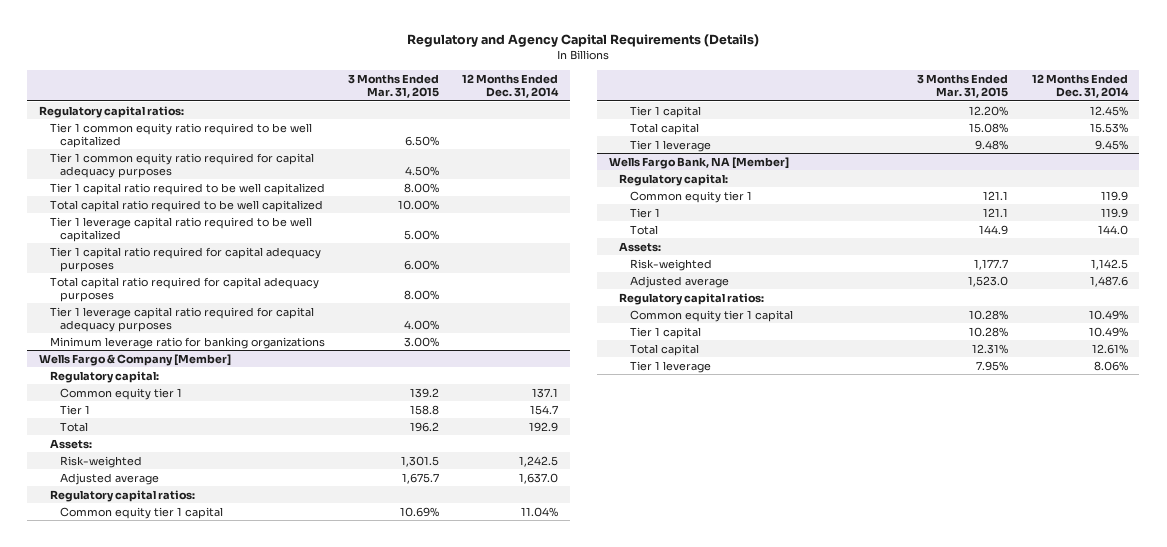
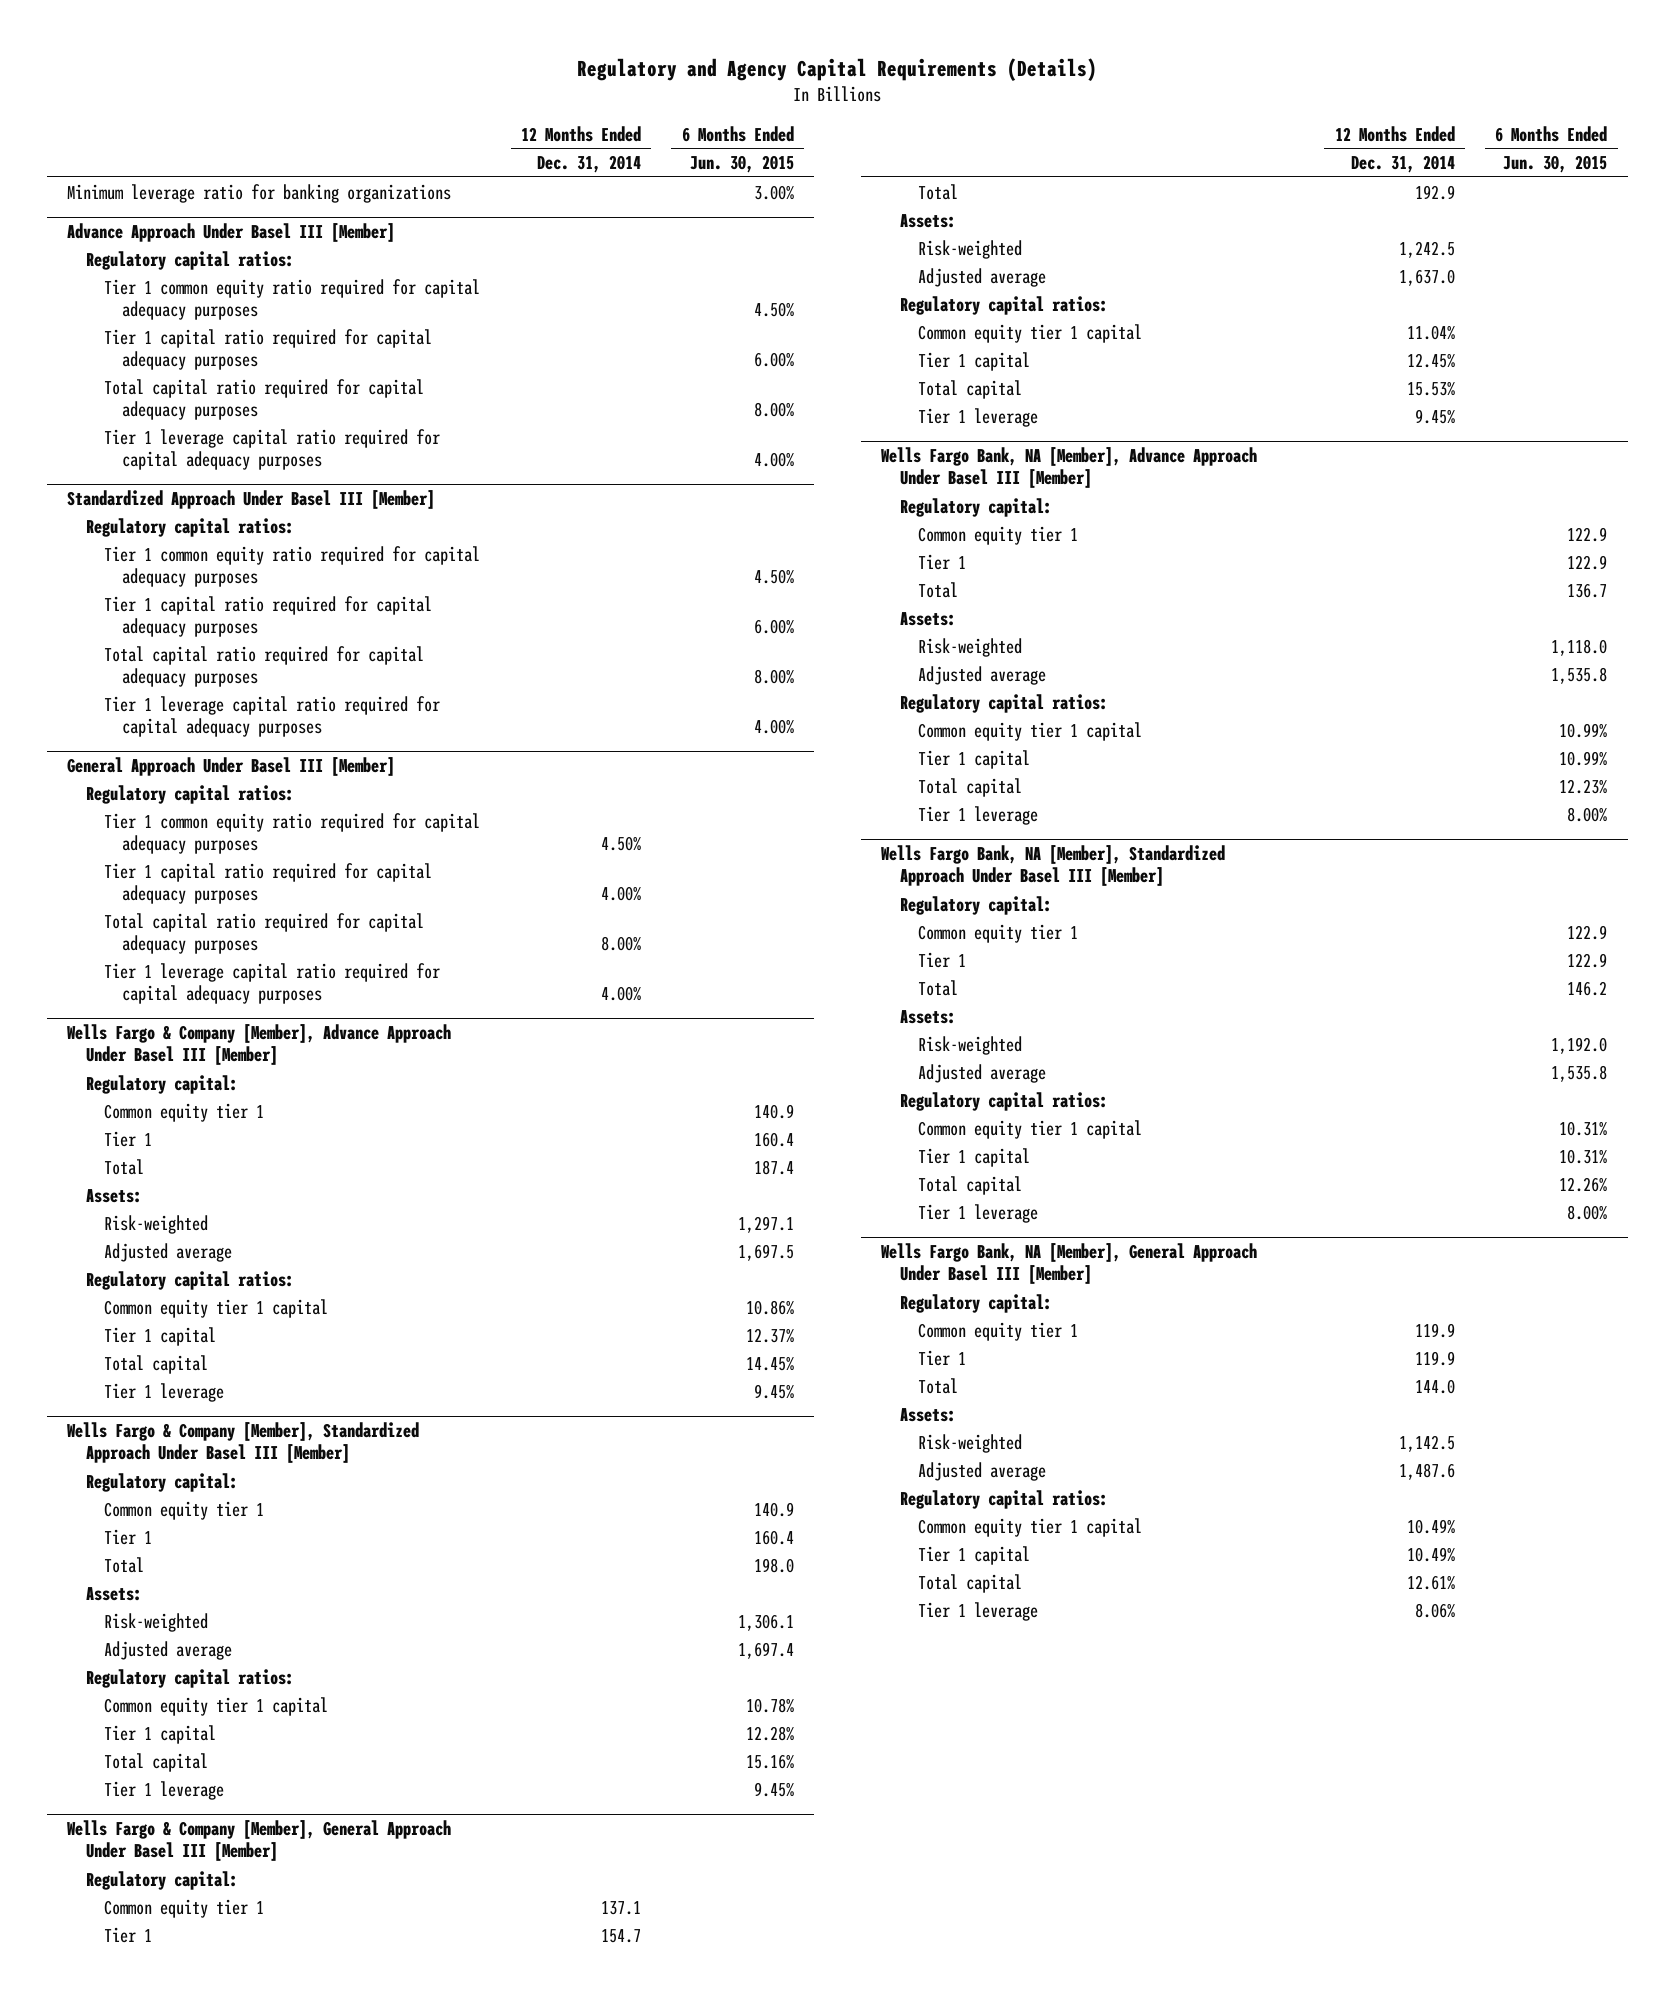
- | 3 Months Ended Mar. 31, 2015 | 12 Months Ended Dec. 31, 2014
+ | 12 Months Ended Dec. 31, 2014 | 6 Months Ended Jun. 30, 2015
- Regulatory capital ratios:
- Tier 1 common equity ratio required to be well capitalized | 6.50% |
- Tier 1 common equity ratio required for capital adequacy purposes | 4.50% |
- Tier 1 capital ratio required to be well capitalized | 8.00% |
- Total capital ratio required to be well capitalized | 10.00% |
- Tier 1 leverage capital ratio required to be well capitalized | 5.00% |
- Tier 1 capital ratio required for capital adequacy purposes | 6.00% |
- Total capital ratio required for capital adequacy purposes | 8.00% |
- Tier 1 leverage capital ratio required for capital adequacy purposes | 4.00% |
- Wells Fargo & Company [Member]
+ Advance Approach Under Basel III [Member]
+ Regulatory capital ratios:
+ Tier 1 common equity ratio required for capital adequacy purposes | | 4.50%
+ Tier 1 capital ratio required for capital adequacy purposes | | 6.00%
+ Total capital ratio required for capital adequacy purposes | | 8.00%
+ Tier 1 leverage capital ratio required for capital adequacy purposes | | 4.00%
+ Standardized Approach Under Basel III [Member]
+ Regulatory capital ratios:
+ Tier 1 common equity ratio required for capital adequacy purposes | | 4.50%
+ Tier 1 capital ratio required for capital adequacy purposes | | 6.00%
+ Total capital ratio required for capital adequacy purposes | | 8.00%
+ Tier 1 leverage capital ratio required for capital adequacy purposes | | 4.00%
+ General Approach Under Basel III [Member]
+ Regulatory capital ratios:
+ Tier 1 common equity ratio required for capital adequacy purposes | 4.50% |
+ Tier 1 capital ratio required for capital adequacy purposes | 4.00% |
+ Total capital ratio required for capital adequacy purposes | 8.00% |
+ Tier 1 leverage capital ratio required for capital adequacy purposes | 4.00% |
+ Wells Fargo & Company [Member], Advance Approach Under Basel III [Member]
+ Regulatory capital:
+ Common equity tier 1 | | 140.9
+ Tier 1 | | 160.4
+ Total | | 187.4
+ Assets:
+ Risk-weighted | | 1,297.1
+ Adjusted average | | 1,697.5
+ Regulatory capital ratios:
+ Common equity tier 1 capital | | 10.86%
+ Tier 1 capital | | 12.37%
+ Total capital | | 14.45%
+ Tier 1 leverage | | 9.45%
+ Wells Fargo & Company [Member], Standardized Approach Under Basel III [Member]
+ Regulatory capital:
+ Common equity tier 1 | | 140.9
+ Tier 1 | | 160.4
+ Total | | 198.0
+ Assets:
+ Risk-weighted | | 1,306.1
+ Adjusted average | | 1,697.4
+ Regulatory capital ratios:
+ Common equity tier 1 capital | | 10.78%
+ Tier 1 capital | | 12.28%
+ Total capital | | 15.16%
+ Tier 1 leverage | | 9.45%
+ Wells Fargo & Company [Member], General Approach Under Basel III [Member]
- Wells Fargo Bank, NA [Member]
+ Wells Fargo Bank, NA [Member], Advance Approach Under Basel III [Member]
+ Regulatory capital:
+ Common equity tier 1 | | 122.9
+ Tier 1 | | 122.9
+ Total | | 136.7
+ Assets:
+ Risk-weighted | | 1,118.0
+ Adjusted average | | 1,535.8
+ Regulatory capital ratios:
+ Common equity tier 1 capital | | 10.99%
+ Tier 1 capital | | 10.99%
+ Total capital | | 12.23%
+ Tier 1 leverage | | 8.00%
+ Wells Fargo Bank, NA [Member], Standardized Approach Under Basel III [Member]
+ Regulatory capital:
+ Common equity tier 1 | | 122.9
+ Tier 1 | | 122.9
+ Total | | 146.2
+ Assets:
+ Risk-weighted | | 1,192.0
+ Adjusted average | | 1,535.8
+ Regulatory capital ratios:
+ Common equity tier 1 capital | | 10.31%
+ Tier 1 capital | | 10.31%
+ Total capital | | 12.26%
+ Tier 1 leverage | | 8.00%
+ Wells Fargo Bank, NA [Member], General Approach Under Basel III [Member]

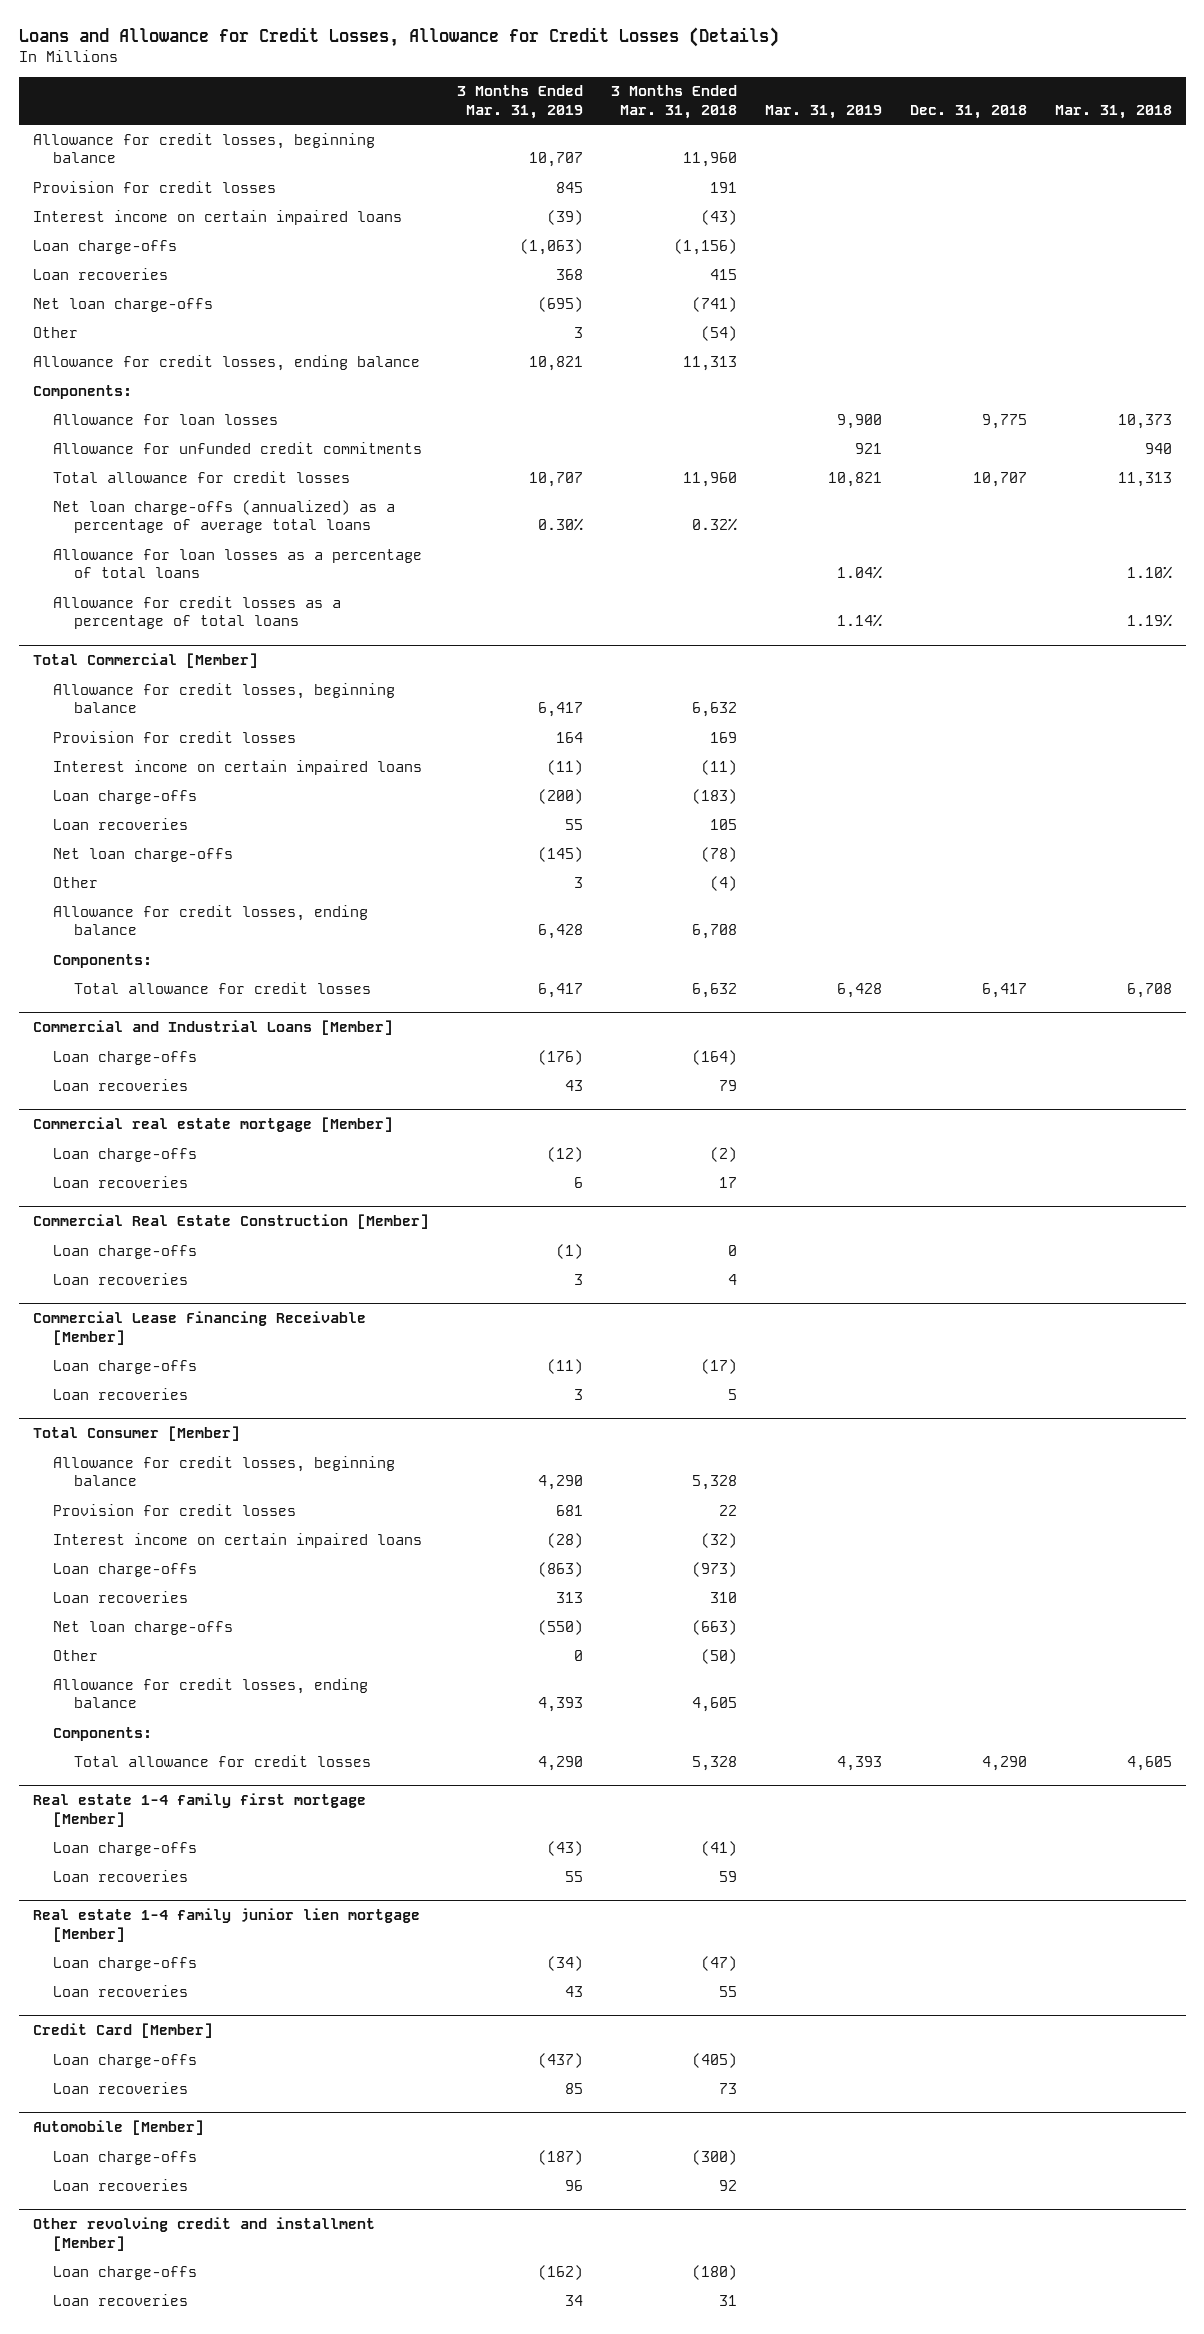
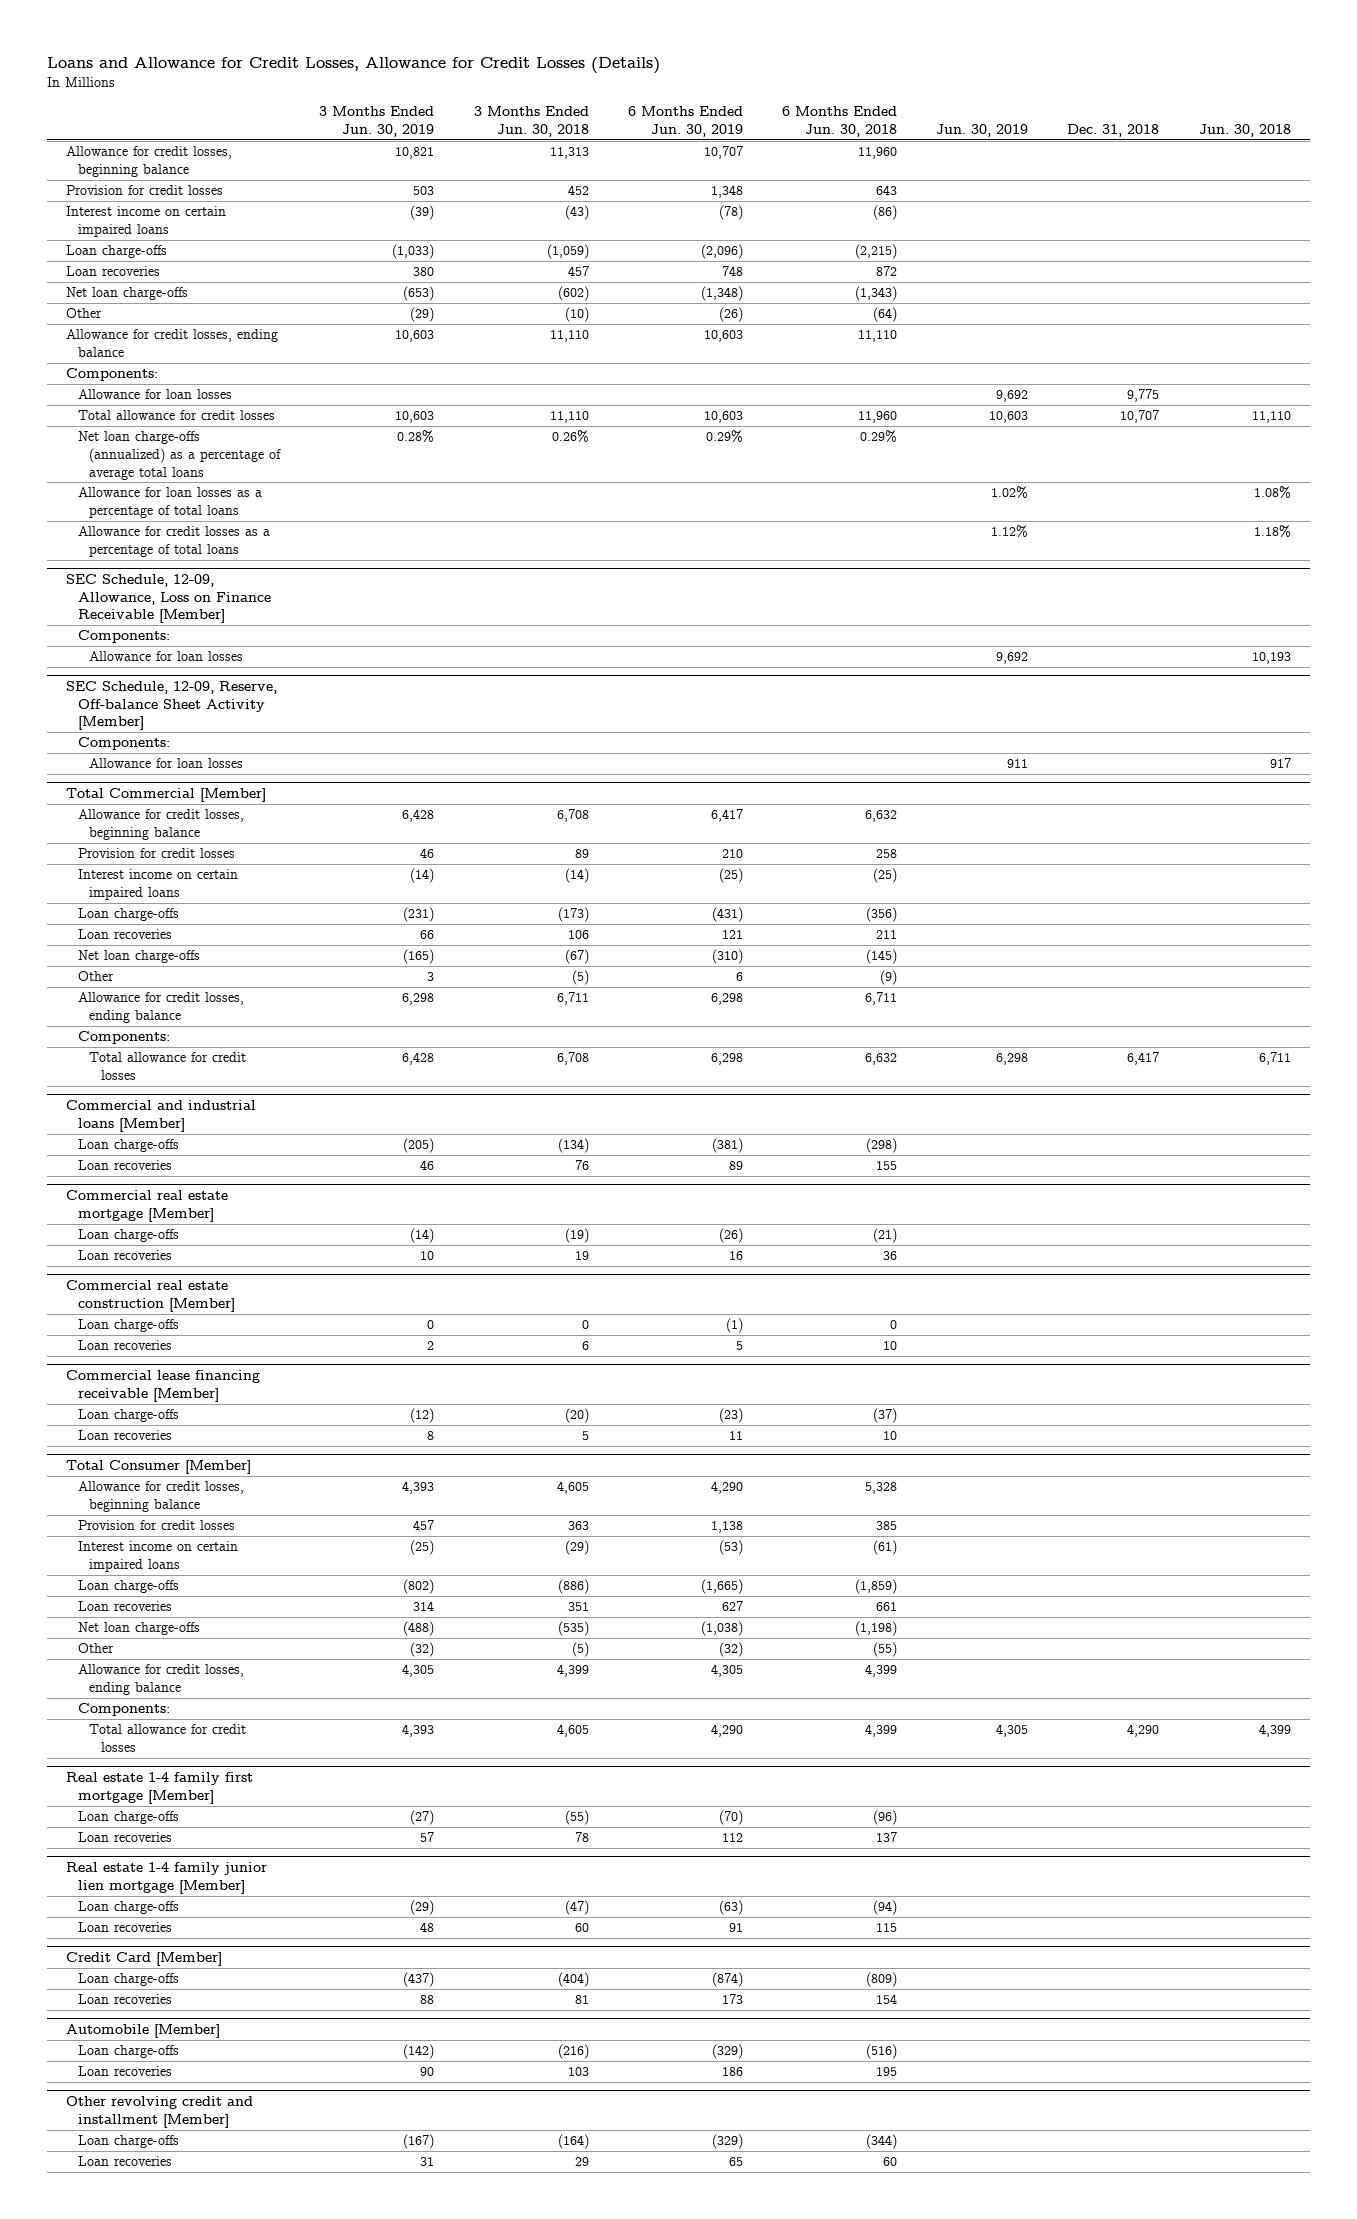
- | 3 Months Ended Mar. 31, 2019 | 3 Months Ended Mar. 31, 2018 | Mar. 31, 2019 | Dec. 31, 2018 | Mar. 31, 2018
+ | 3 Months Ended Jun. 30, 2019 | 3 Months Ended Jun. 30, 2018 | 6 Months Ended Jun. 30, 2019 | 6 Months Ended Jun. 30, 2018 | Jun. 30, 2019 | Dec. 31, 2018 | Jun. 30, 2018
- Allowance for unfunded credit commitments | | | 921 | | 940
+ SEC Schedule, 12-09, Allowance, Loss on Finance Receivable [Member]
+ Components:
+ Allowance for loan losses | | | | | 9,692 | | 10,193
+ SEC Schedule, 12-09, Reserve, Off-balance Sheet Activity [Member]
+ Components:
+ Allowance for loan losses | | | | | 911 | | 917
- Commercial and Industrial Loans [Member]
+ Commercial and industrial loans [Member]
- Commercial Real Estate Construction [Member]
+ Commercial real estate construction [Member]
- Commercial Lease Financing Receivable [Member]
+ Commercial lease financing receivable [Member]

